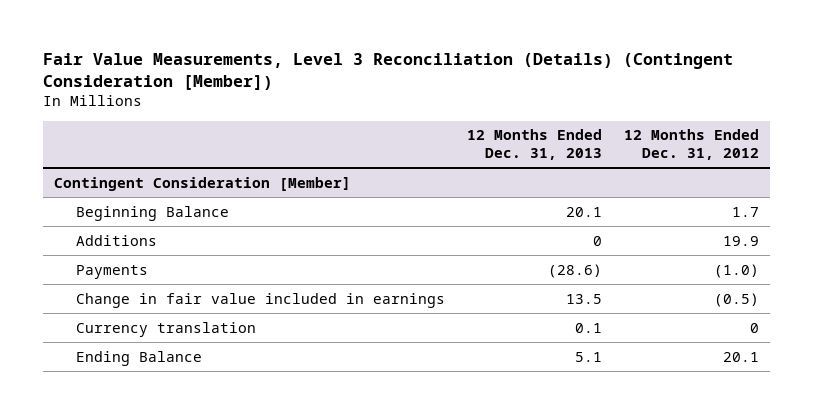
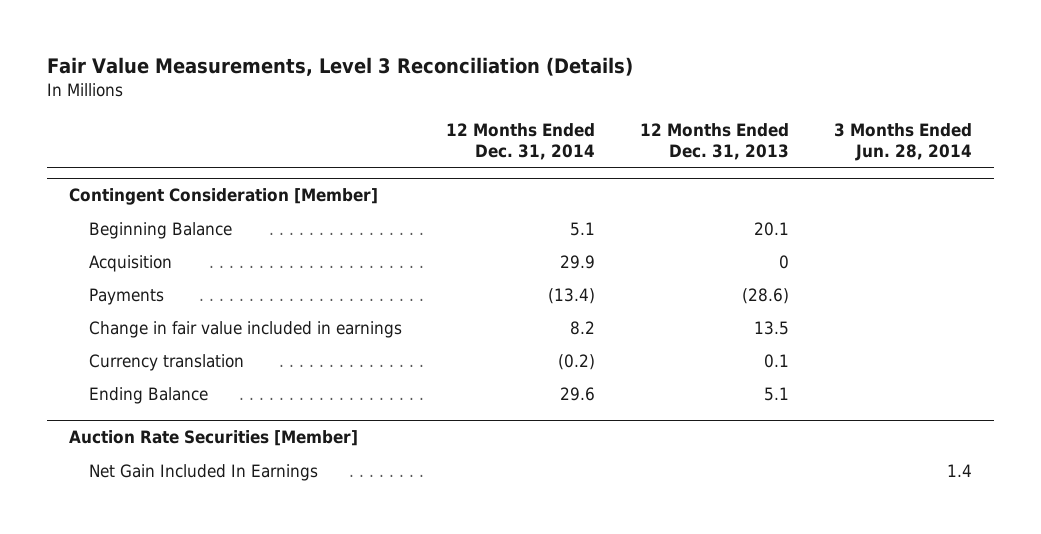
- Fair Value Measurements, Level 3 Reconciliation (Details) (Contingent Consideration [Member])
+ Fair Value Measurements, Level 3 Reconciliation (Details)
- | 12 Months Ended Dec. 31, 2013 | 12 Months Ended Dec. 31, 2012
+ | 12 Months Ended Dec. 31, 2014 | 12 Months Ended Dec. 31, 2013 | 3 Months Ended Jun. 28, 2014
@ Contingent Consideration [Member]
- Additions | 0 | 19.9
+ Acquisition | 29.9 | 0 |
+ Auction Rate Securities [Member]
+ Net Gain Included In Earnings | | | 1.4

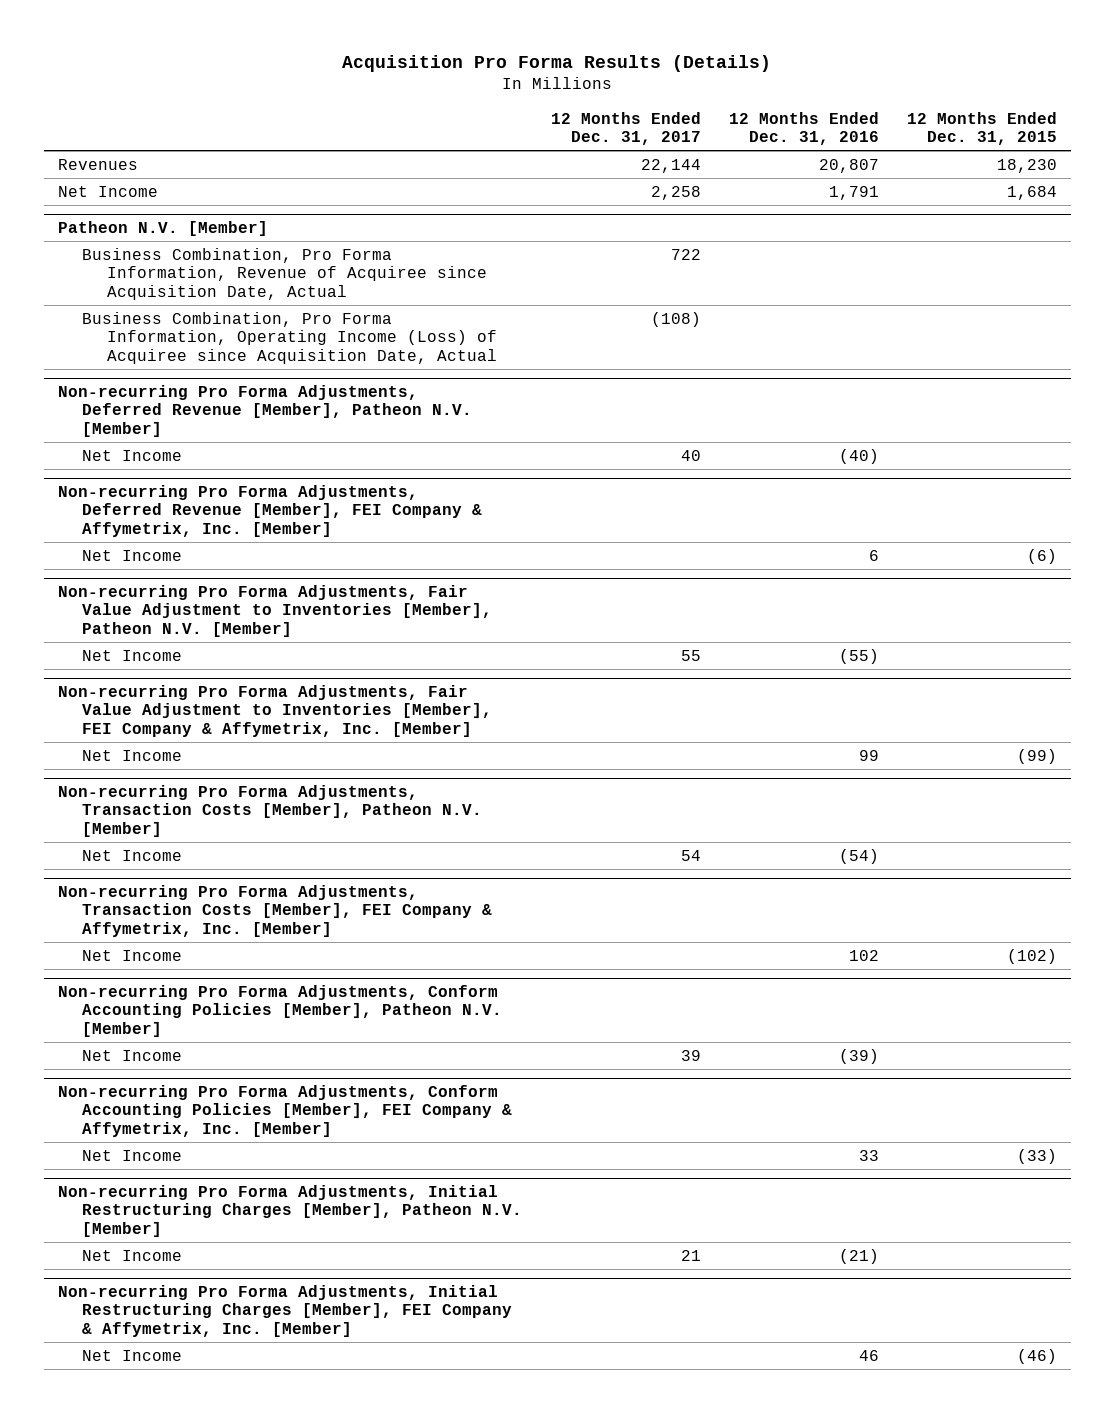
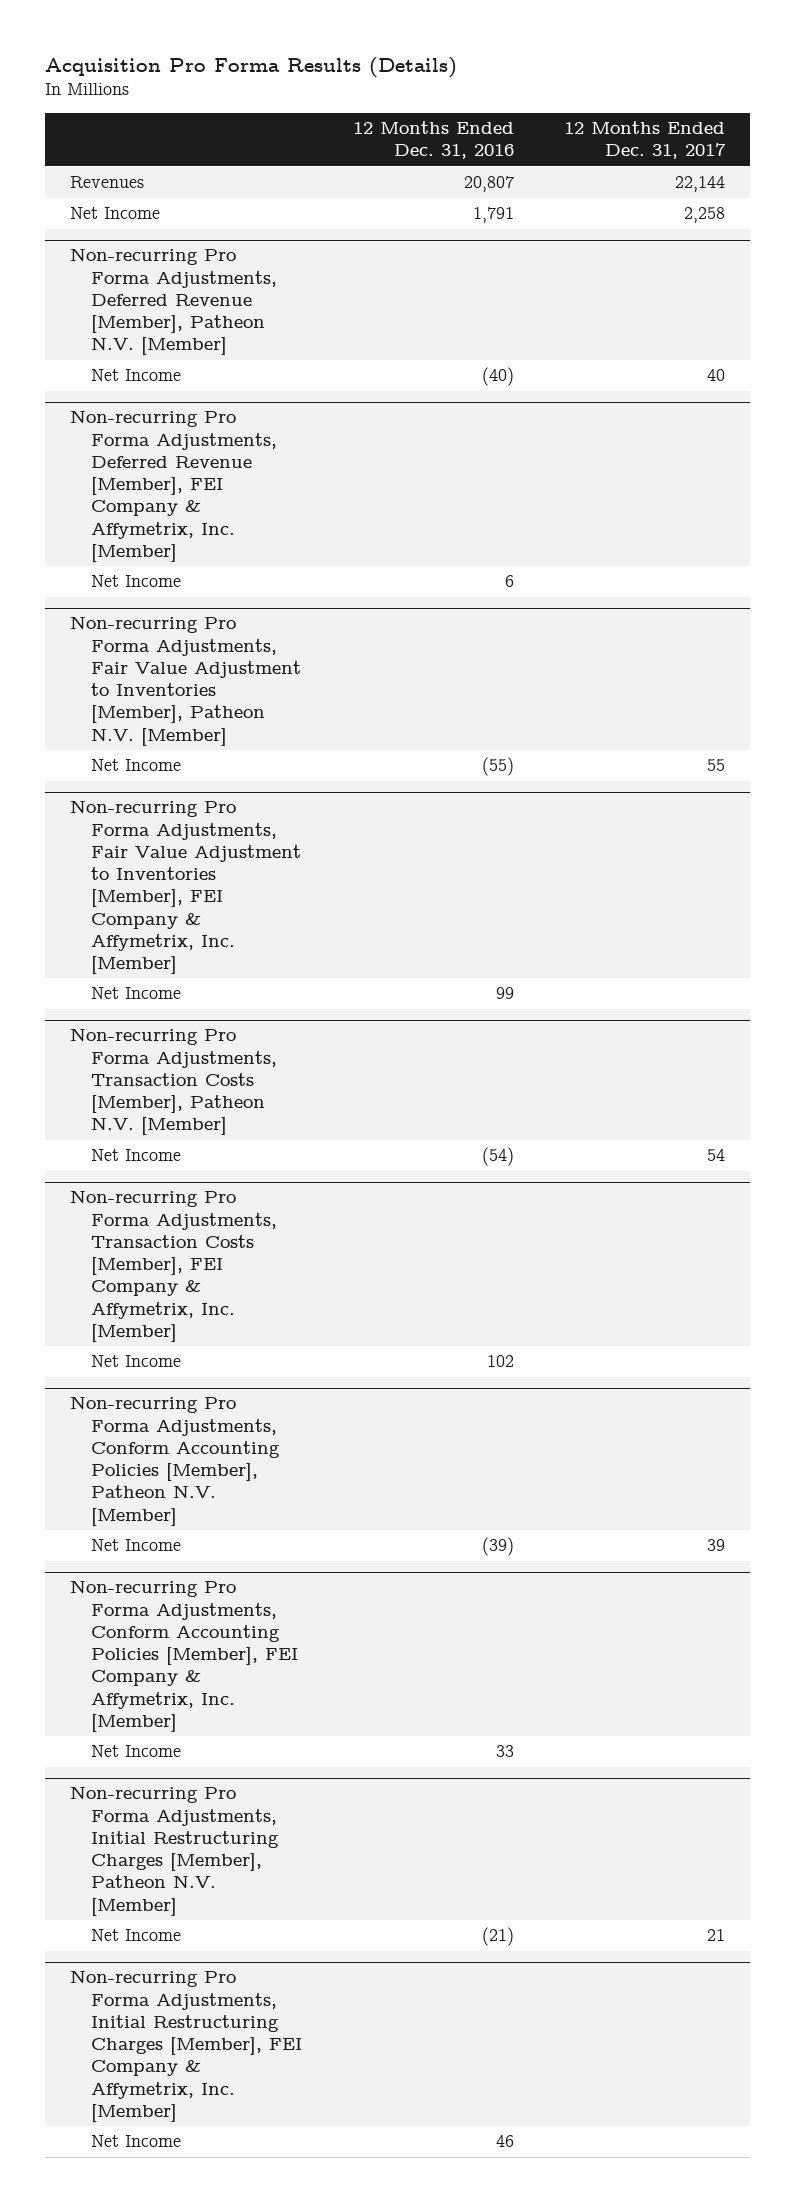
- | 12 Months Ended Dec. 31, 2017 | 12 Months Ended Dec. 31, 2016 | 12 Months Ended Dec. 31, 2015
+ | 12 Months Ended Dec. 31, 2016 | 12 Months Ended Dec. 31, 2017
- Patheon N.V. [Member]
- Business Combination, Pro Forma Information, Revenue of Acquiree since Acquisition Date, Actual | 722 | |
- Business Combination, Pro Forma Information, Operating Income (Loss) of Acquiree since Acquisition Date, Actual | (108) | |

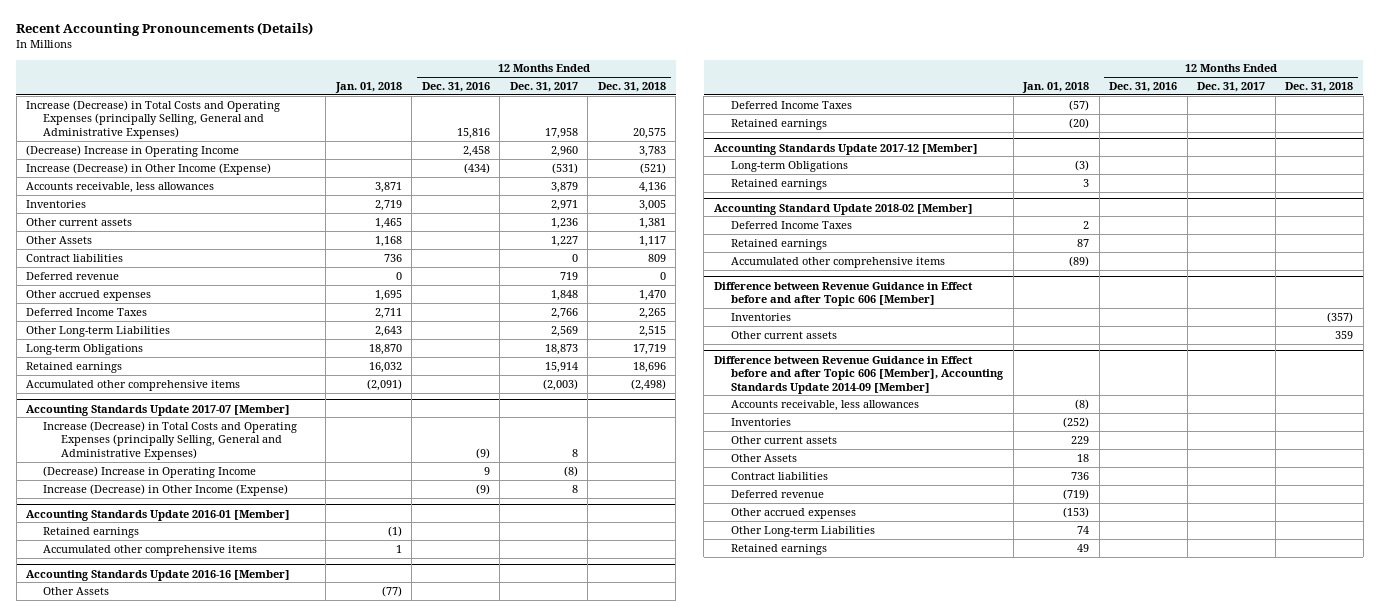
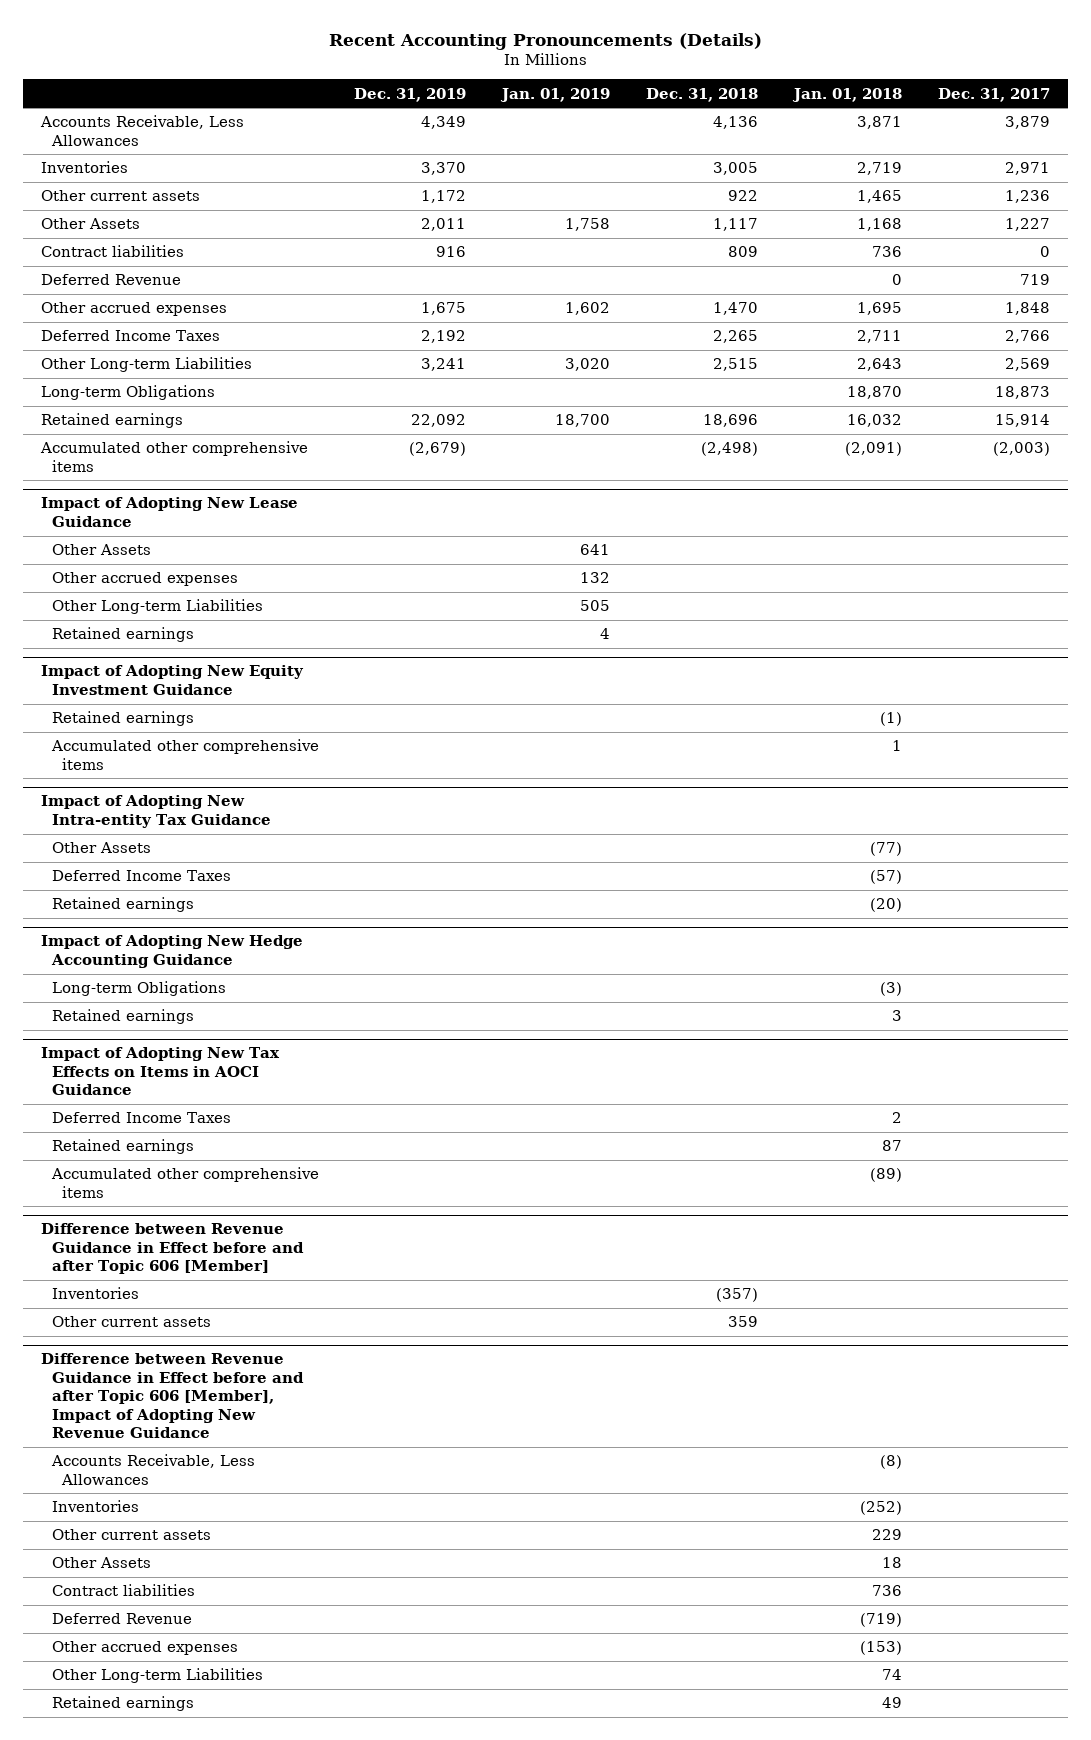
- | Jan. 01, 2018 | 12 Months Ended Dec. 31, 2016 | 12 Months Ended Dec. 31, 2017 | 12 Months Ended Dec. 31, 2018
+ | Dec. 31, 2019 | Jan. 01, 2019 | Dec. 31, 2018 | Jan. 01, 2018 | Dec. 31, 2017
- Increase (Decrease) in Total Costs and Operating Expenses (principally Selling, General and Administrative Expenses) | | 15,816 | 17,958 | 20,575
- (Decrease) Increase in Operating Income | | 2,458 | 2,960 | 3,783
- Increase (Decrease) in Other Income (Expense) | | (434) | (531) | (521)
- Accounts receivable, less allowances | 3,871 | | 3,879 | 4,136
+ Accounts Receivable, Less Allowances | 4,349 | | 4,136 | 3,871 | 3,879
- Deferred revenue | 0 | | 719 | 0
+ Deferred Revenue | | | | 0 | 719
- Accounting Standards Update 2017-07 [Member]
- Increase (Decrease) in Total Costs and Operating Expenses (principally Selling, General and Administrative Expenses) | | (9) | 8 |
- (Decrease) Increase in Operating Income | | 9 | (8) |
- Increase (Decrease) in Other Income (Expense) | | (9) | 8 |
- Accounting Standards Update 2016-01 [Member]
+ Impact of Adopting New Lease Guidance
+ Other Assets | | 641 | | |
+ Other accrued expenses | | 132 | | |
+ Other Long-term Liabilities | | 505 | | |
+ Retained earnings | | 4 | | |
+ Impact of Adopting New Equity Investment Guidance
- Accounting Standards Update 2016-16 [Member]
+ Impact of Adopting New Intra-entity Tax Guidance
- Accounting Standards Update 2017-12 [Member]
+ Impact of Adopting New Hedge Accounting Guidance
- Accounting Standard Update 2018-02 [Member]
+ Impact of Adopting New Tax Effects on Items in AOCI Guidance
- Difference between Revenue Guidance in Effect before and after Topic 606 [Member], Accounting Standards Update 2014-09 [Member]
- Accounts receivable, less allowances | (8) | | |
+ Difference between Revenue Guidance in Effect before and after Topic 606 [Member], Impact of Adopting New Revenue Guidance
+ Accounts Receivable, Less Allowances | | | | (8) |
- Deferred revenue | (719) | | |
+ Deferred Revenue | | | | (719) |

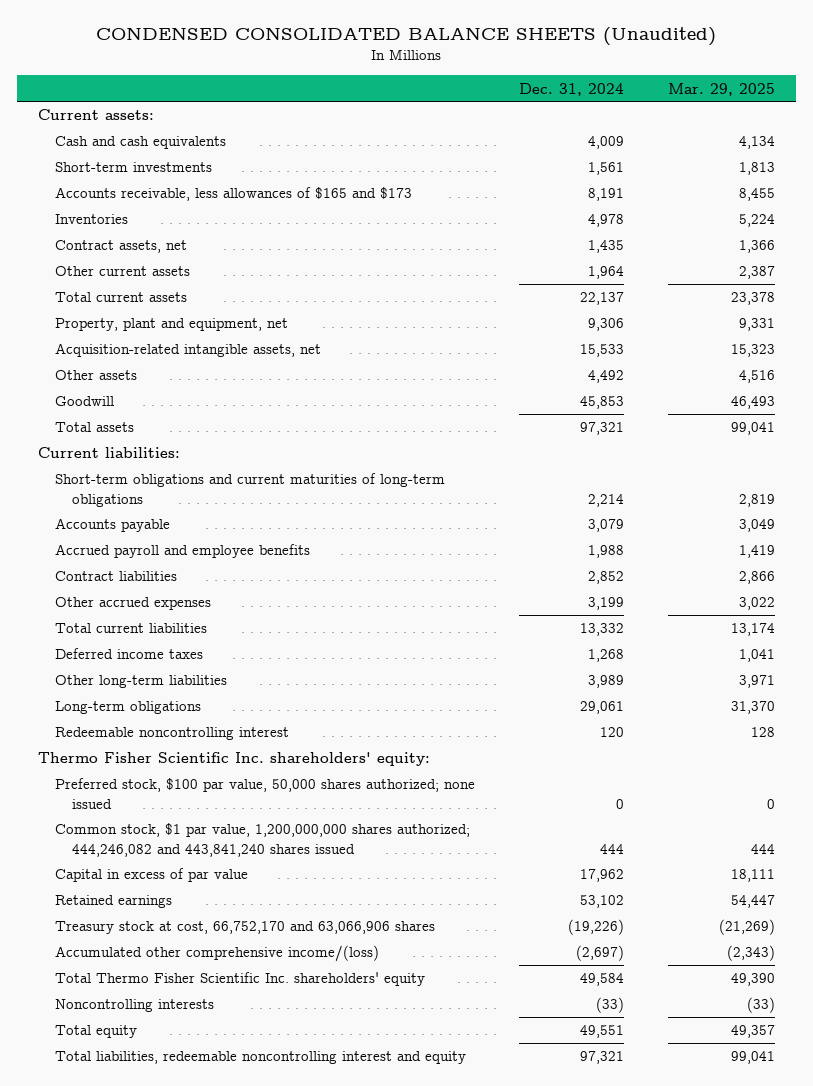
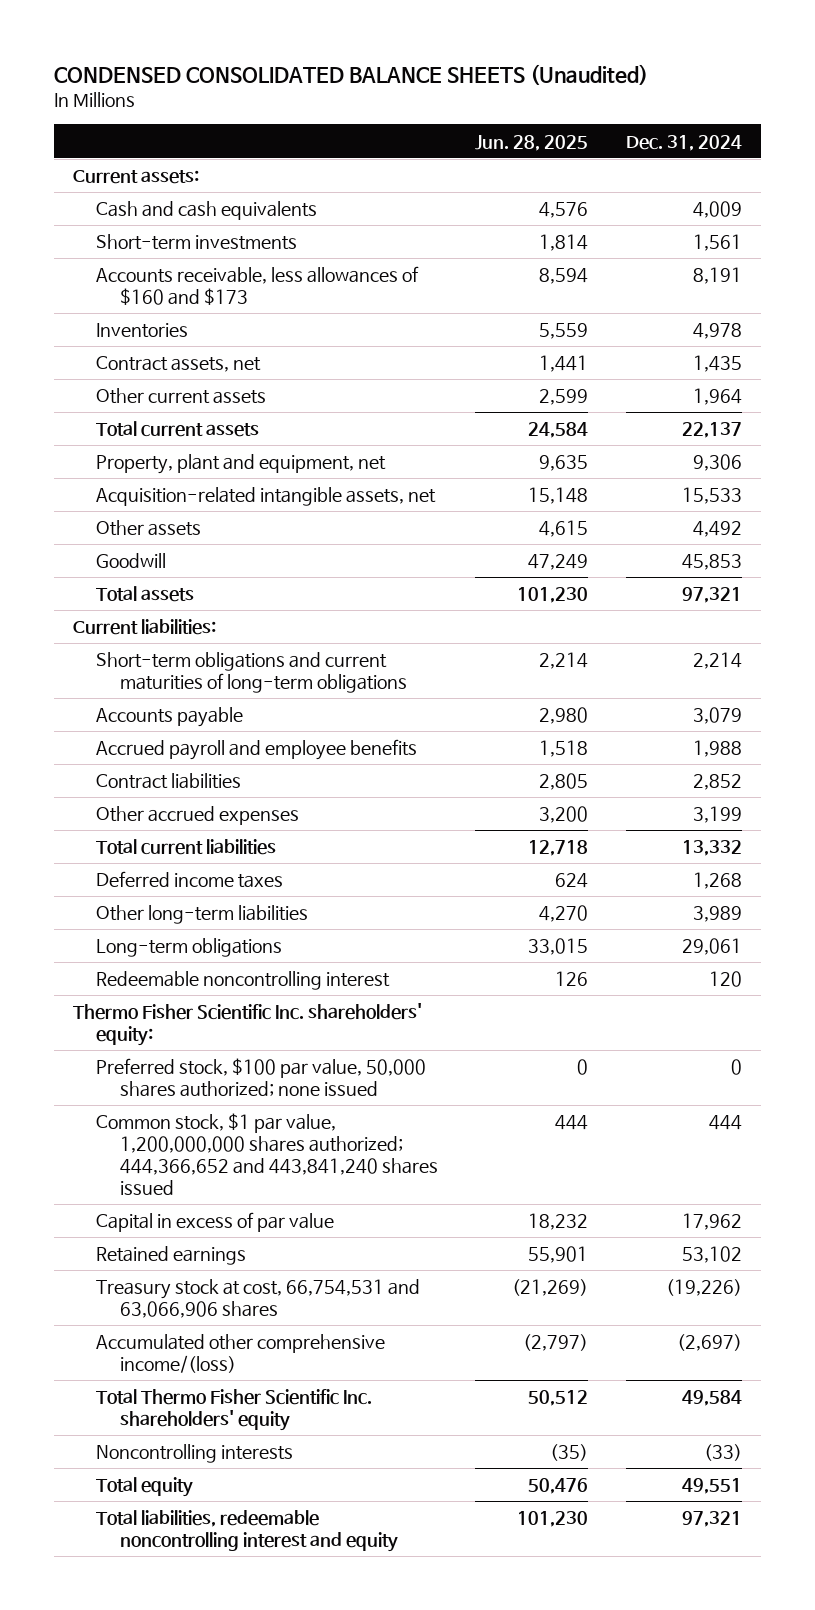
- | Dec. 31, 2024 | Mar. 29, 2025
+ | Jun. 28, 2025 | Dec. 31, 2024
- Accounts receivable, less allowances of $165 and $173 | 8,191 | 8,455
+ Accounts receivable, less allowances of $160 and $173 | 8,594 | 8,191
- Common stock, $1 par value, 1,200,000,000 shares authorized; 444,246,082 and 443,841,240 shares issued | 444 | 444
+ Common stock, $1 par value, 1,200,000,000 shares authorized; 444,366,652 and 443,841,240 shares issued | 444 | 444
- Treasury stock at cost, 66,752,170 and 63,066,906 shares | (19,226) | (21,269)
+ Treasury stock at cost, 66,754,531 and 63,066,906 shares | (21,269) | (19,226)

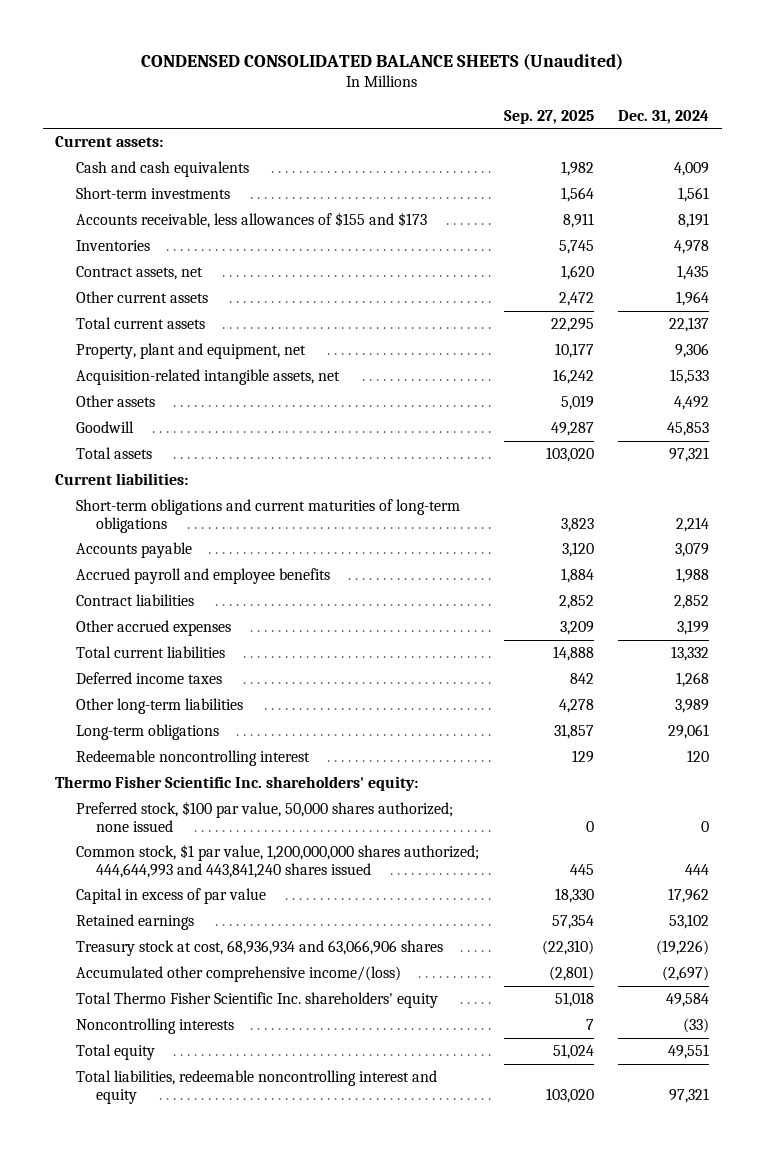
- | Jun. 28, 2025 | Dec. 31, 2024
+ | Sep. 27, 2025 | Dec. 31, 2024
- Accounts receivable, less allowances of $160 and $173 | 8,594 | 8,191
+ Accounts receivable, less allowances of $155 and $173 | 8,911 | 8,191
- Common stock, $1 par value, 1,200,000,000 shares authorized; 444,366,652 and 443,841,240 shares issued | 444 | 444
+ Common stock, $1 par value, 1,200,000,000 shares authorized; 444,644,993 and 443,841,240 shares issued | 445 | 444
- Treasury stock at cost, 66,754,531 and 63,066,906 shares | (21,269) | (19,226)
+ Treasury stock at cost, 68,936,934 and 63,066,906 shares | (22,310) | (19,226)

